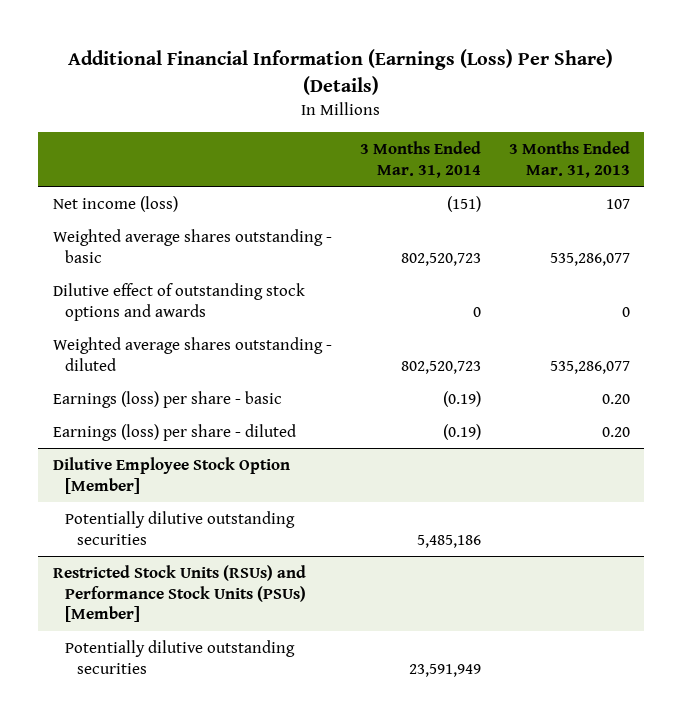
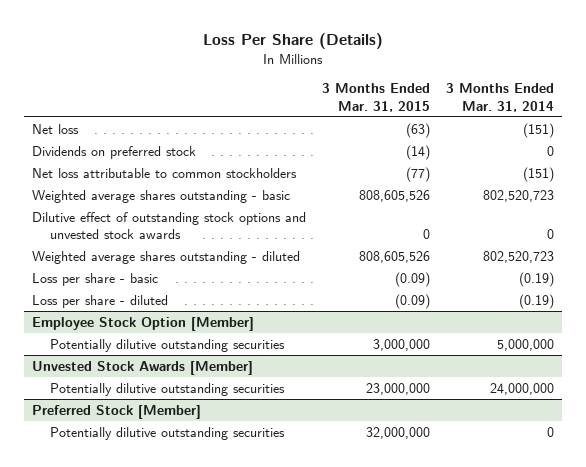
- Additional Financial Information (Earnings (Loss) Per Share) (Details)
+ Loss Per Share (Details)
- | 3 Months Ended Mar. 31, 2014 | 3 Months Ended Mar. 31, 2013
+ | 3 Months Ended Mar. 31, 2015 | 3 Months Ended Mar. 31, 2014
- Net income (loss) | (151) | 107
+ Net loss | (63) | (151)
+ Dividends on preferred stock | (14) | 0
+ Net loss attributable to common stockholders | (77) | (151)
- Dilutive effect of outstanding stock options and awards | 0 | 0
+ Dilutive effect of outstanding stock options and unvested stock awards | 0 | 0
- Earnings (loss) per share - basic | (0.19) | 0.20
- Earnings (loss) per share - diluted | (0.19) | 0.20
- Dilutive Employee Stock Option [Member]
- Potentially dilutive outstanding securities | 5,485,186 |
- Restricted Stock Units (RSUs) and Performance Stock Units (PSUs) [Member]
- Potentially dilutive outstanding securities | 23,591,949 |
+ Loss per share - basic | (0.09) | (0.19)
+ Loss per share - diluted | (0.09) | (0.19)
+ Employee Stock Option [Member]
+ Potentially dilutive outstanding securities | 3,000,000 | 5,000,000
+ Unvested Stock Awards [Member]
+ Potentially dilutive outstanding securities | 23,000,000 | 24,000,000
+ Preferred Stock [Member]
+ Potentially dilutive outstanding securities | 32,000,000 | 0

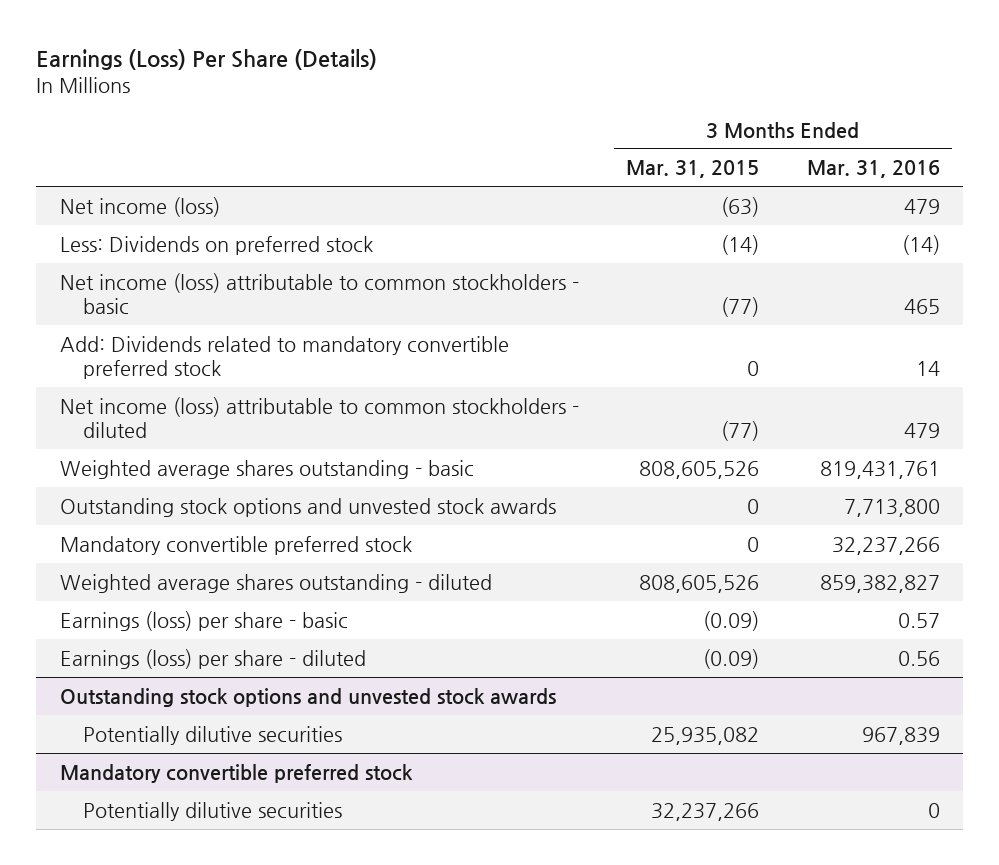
- Loss Per Share (Details)
+ Earnings (Loss) Per Share (Details)
- | 3 Months Ended Mar. 31, 2015 | 3 Months Ended Mar. 31, 2014
+ | 3 Months Ended Mar. 31, 2015 | 3 Months Ended Mar. 31, 2016
- Net loss | (63) | (151)
- Dividends on preferred stock | (14) | 0
- Net loss attributable to common stockholders | (77) | (151)
+ Net income (loss) | (63) | 479
+ Less: Dividends on preferred stock | (14) | (14)
+ Net income (loss) attributable to common stockholders - basic | (77) | 465
+ Add: Dividends related to mandatory convertible preferred stock | 0 | 14
+ Net income (loss) attributable to common stockholders - diluted | (77) | 479
- Dilutive effect of outstanding stock options and unvested stock awards | 0 | 0
+ Outstanding stock options and unvested stock awards | 0 | 7,713,800
+ Mandatory convertible preferred stock | 0 | 32,237,266
- Loss per share - basic | (0.09) | (0.19)
- Loss per share - diluted | (0.09) | (0.19)
- Employee Stock Option [Member]
- Potentially dilutive outstanding securities | 3,000,000 | 5,000,000
- Unvested Stock Awards [Member]
- Potentially dilutive outstanding securities | 23,000,000 | 24,000,000
- Preferred Stock [Member]
- Potentially dilutive outstanding securities | 32,000,000 | 0
+ Earnings (loss) per share - basic | (0.09) | 0.57
+ Earnings (loss) per share - diluted | (0.09) | 0.56
+ Outstanding stock options and unvested stock awards
+ Potentially dilutive securities | 25,935,082 | 967,839
+ Mandatory convertible preferred stock
+ Potentially dilutive securities | 32,237,266 | 0

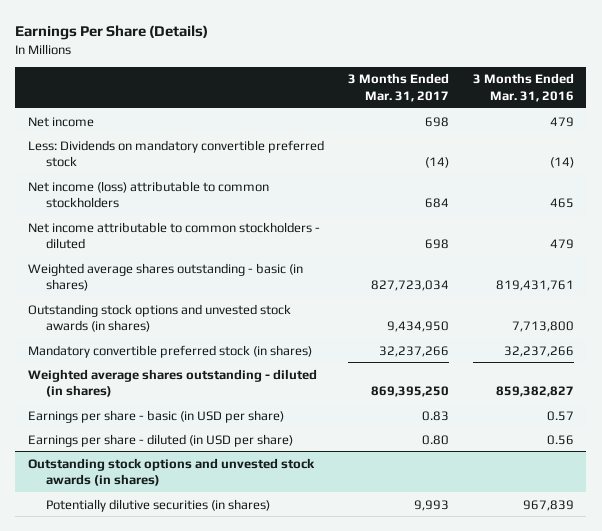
- Earnings (Loss) Per Share (Details)
+ Earnings Per Share (Details)
- | 3 Months Ended Mar. 31, 2015 | 3 Months Ended Mar. 31, 2016
+ | 3 Months Ended Mar. 31, 2017 | 3 Months Ended Mar. 31, 2016
- Net income (loss) | (63) | 479
- Less: Dividends on preferred stock | (14) | (14)
- Net income (loss) attributable to common stockholders - basic | (77) | 465
- Add: Dividends related to mandatory convertible preferred stock | 0 | 14
- Net income (loss) attributable to common stockholders - diluted | (77) | 479
- Weighted average shares outstanding - basic | 808,605,526 | 819,431,761
- Outstanding stock options and unvested stock awards | 0 | 7,713,800
- Mandatory convertible preferred stock | 0 | 32,237,266
- Weighted average shares outstanding - diluted | 808,605,526 | 859,382,827
- Earnings (loss) per share - basic | (0.09) | 0.57
- Earnings (loss) per share - diluted | (0.09) | 0.56
- Outstanding stock options and unvested stock awards
- Potentially dilutive securities | 25,935,082 | 967,839
- Mandatory convertible preferred stock
- Potentially dilutive securities | 32,237,266 | 0
+ Net income | 698 | 479
+ Less: Dividends on mandatory convertible preferred stock | (14) | (14)
+ Net income (loss) attributable to common stockholders | 684 | 465
+ Net income attributable to common stockholders - diluted | 698 | 479
+ Weighted average shares outstanding - basic (in shares) | 827,723,034 | 819,431,761
+ Outstanding stock options and unvested stock awards (in shares) | 9,434,950 | 7,713,800
+ Mandatory convertible preferred stock (in shares) | 32,237,266 | 32,237,266
+ Weighted average shares outstanding - diluted (in shares) | 869,395,250 | 859,382,827
+ Earnings per share - basic (in USD per share) | 0.83 | 0.57
+ Earnings per share - diluted (in USD per share) | 0.80 | 0.56
+ Outstanding stock options and unvested stock awards (in shares)
+ Potentially dilutive securities (in shares) | 9,993 | 967,839

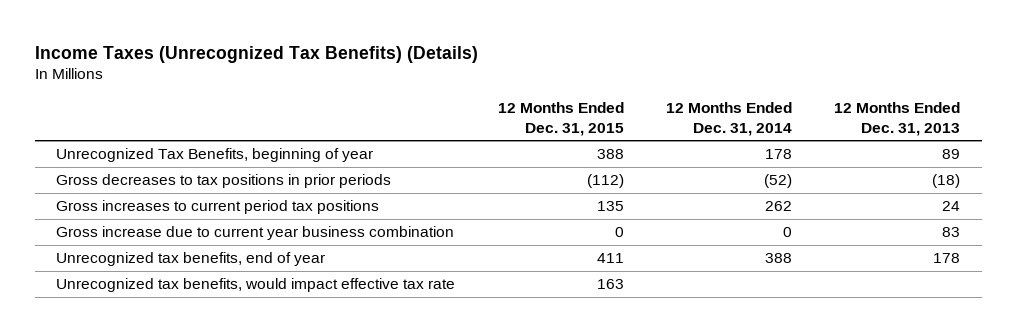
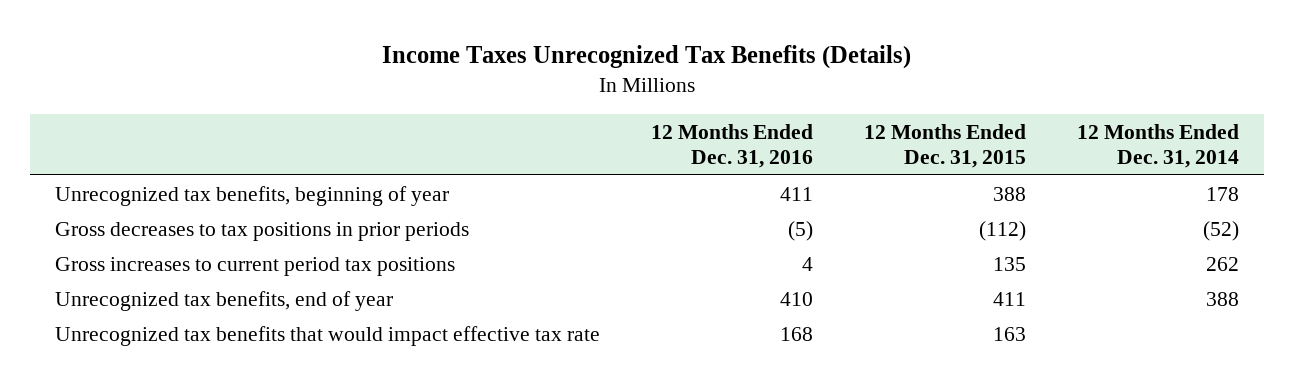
- Income Taxes (Unrecognized Tax Benefits) (Details)
+ Income Taxes Unrecognized Tax Benefits (Details)
- | 12 Months Ended Dec. 31, 2015 | 12 Months Ended Dec. 31, 2014 | 12 Months Ended Dec. 31, 2013
+ | 12 Months Ended Dec. 31, 2016 | 12 Months Ended Dec. 31, 2015 | 12 Months Ended Dec. 31, 2014
- Unrecognized Tax Benefits, beginning of year | 388 | 178 | 89
+ Unrecognized tax benefits, beginning of year | 411 | 388 | 178
- Gross increase due to current year business combination | 0 | 0 | 83
- Unrecognized tax benefits, would impact effective tax rate | 163 | |
+ Unrecognized tax benefits that would impact effective tax rate | 168 | 163 |

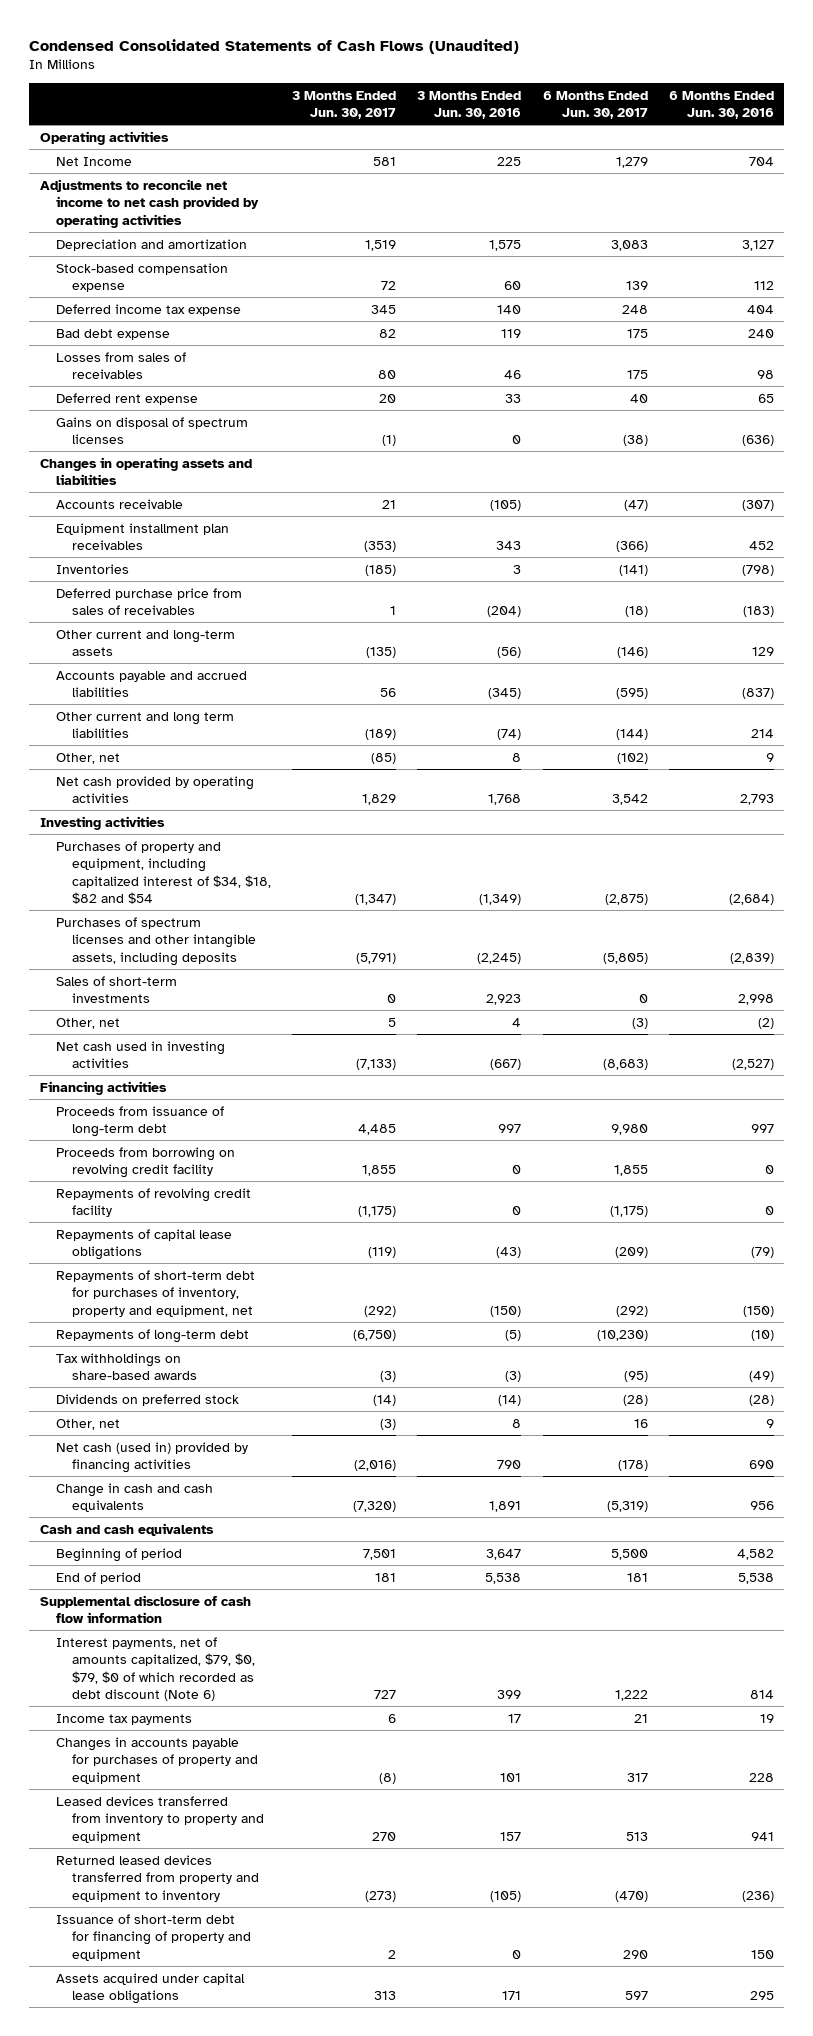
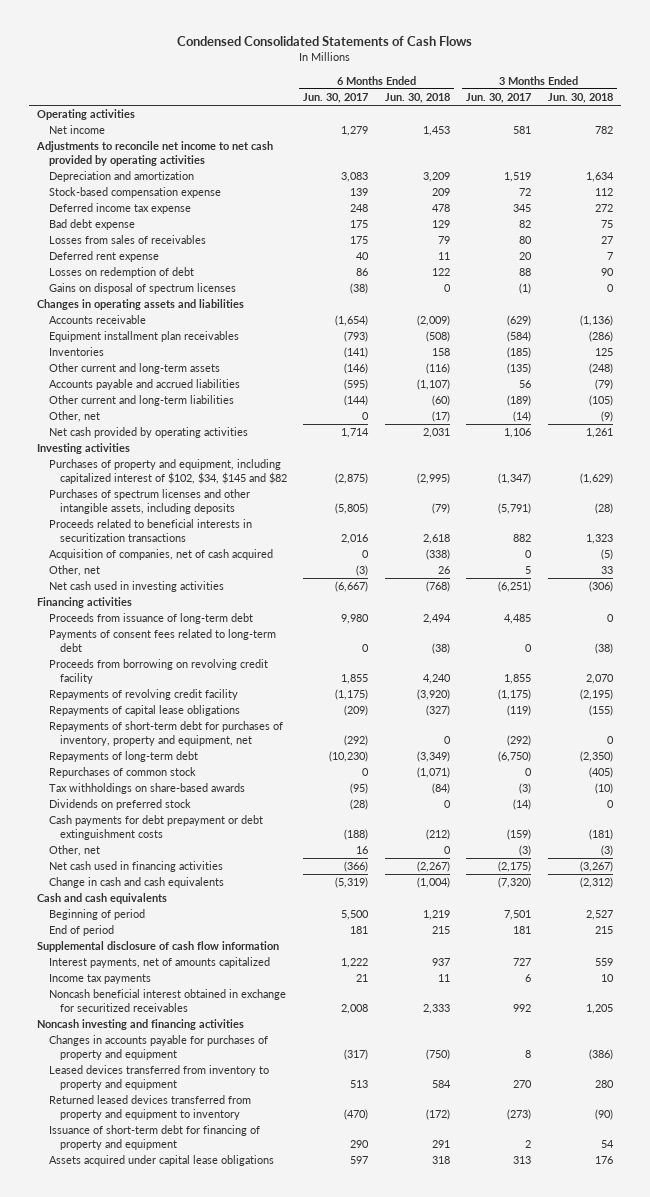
- Condensed Consolidated Statements of Cash Flows (Unaudited)
+ Condensed Consolidated Statements of Cash Flows
- | 3 Months Ended Jun. 30, 2017 | 3 Months Ended Jun. 30, 2016 | 6 Months Ended Jun. 30, 2017 | 6 Months Ended Jun. 30, 2016
+ | 6 Months Ended Jun. 30, 2017 | 6 Months Ended Jun. 30, 2018 | 3 Months Ended Jun. 30, 2017 | 3 Months Ended Jun. 30, 2018
- Net Income | 581 | 225 | 1,279 | 704
+ Net income | 1,279 | 1,453 | 581 | 782
+ Losses on redemption of debt | 86 | 122 | 88 | 90
- Accounts receivable | 21 | (105) | (47) | (307)
- Equipment installment plan receivables | (353) | 343 | (366) | 452
+ Accounts receivable | (1,654) | (2,009) | (629) | (1,136)
+ Equipment installment plan receivables | (793) | (508) | (584) | (286)
- Deferred purchase price from sales of receivables | 1 | (204) | (18) | (183)
- Other current and long term liabilities | (189) | (74) | (144) | 214
- Other, net | (85) | 8 | (102) | 9
- Net cash provided by operating activities | 1,829 | 1,768 | 3,542 | 2,793
+ Other current and long-term liabilities | (144) | (60) | (189) | (105)
+ Other, net | 0 | (17) | (14) | (9)
+ Net cash provided by operating activities | 1,714 | 2,031 | 1,106 | 1,261
- Purchases of property and equipment, including capitalized interest of $34, $18, $82 and $54 | (1,347) | (1,349) | (2,875) | (2,684)
+ Purchases of property and equipment, including capitalized interest of $102, $34, $145 and $82 | (2,875) | (2,995) | (1,347) | (1,629)
- Sales of short-term investments | 0 | 2,923 | 0 | 2,998
+ Proceeds related to beneficial interests in securitization transactions | 2,016 | 2,618 | 882 | 1,323
+ Acquisition of companies, net of cash acquired | 0 | (338) | 0 | (5)
- Net cash used in investing activities | (7,133) | (667) | (8,683) | (2,527)
+ Net cash used in investing activities | (6,667) | (768) | (6,251) | (306)
+ Payments of consent fees related to long-term debt | 0 | (38) | 0 | (38)
+ Repurchases of common stock | 0 | (1,071) | 0 | (405)
+ Cash payments for debt prepayment or debt extinguishment costs | (188) | (212) | (159) | (181)
- Net cash (used in) provided by financing activities | (2,016) | 790 | (178) | 690
+ Net cash used in financing activities | (366) | (2,267) | (2,175) | (3,267)
- Interest payments, net of amounts capitalized, $79, $0, $79, $0 of which recorded as debt discount (Note 6) | 727 | 399 | 1,222 | 814
+ Interest payments, net of amounts capitalized | 1,222 | 937 | 727 | 559
- Changes in accounts payable for purchases of property and equipment | (8) | 101 | 317 | 228
+ Noncash beneficial interest obtained in exchange for securitized receivables | 2,008 | 2,333 | 992 | 1,205
+ Noncash investing and financing activities
+ Changes in accounts payable for purchases of property and equipment | (317) | (750) | 8 | (386)

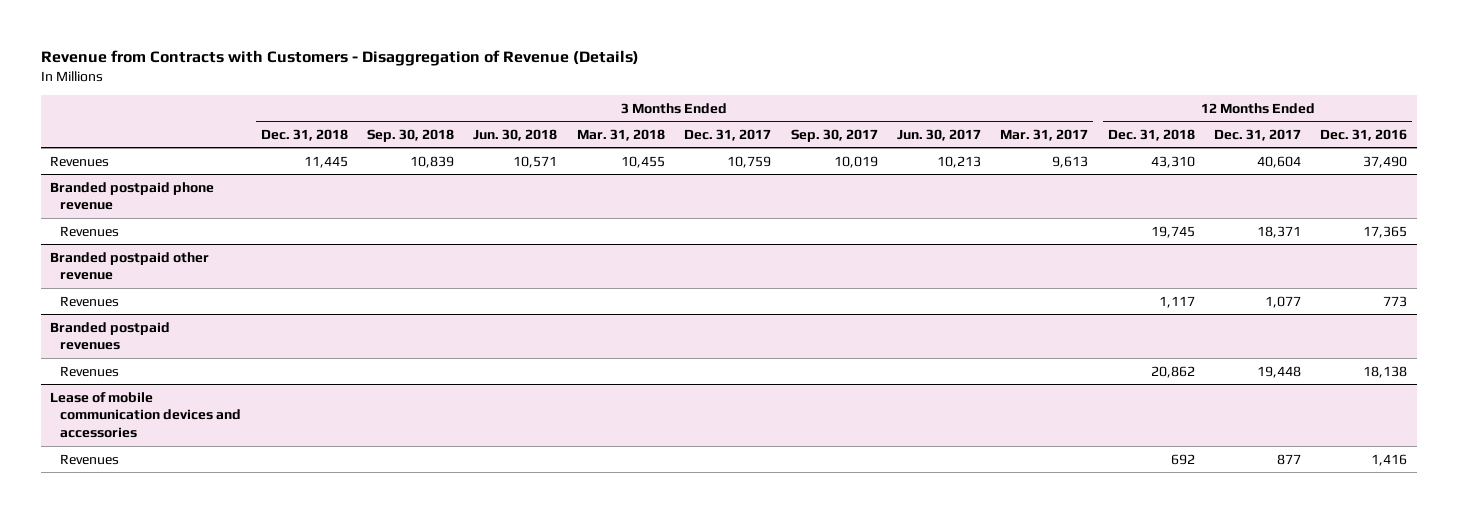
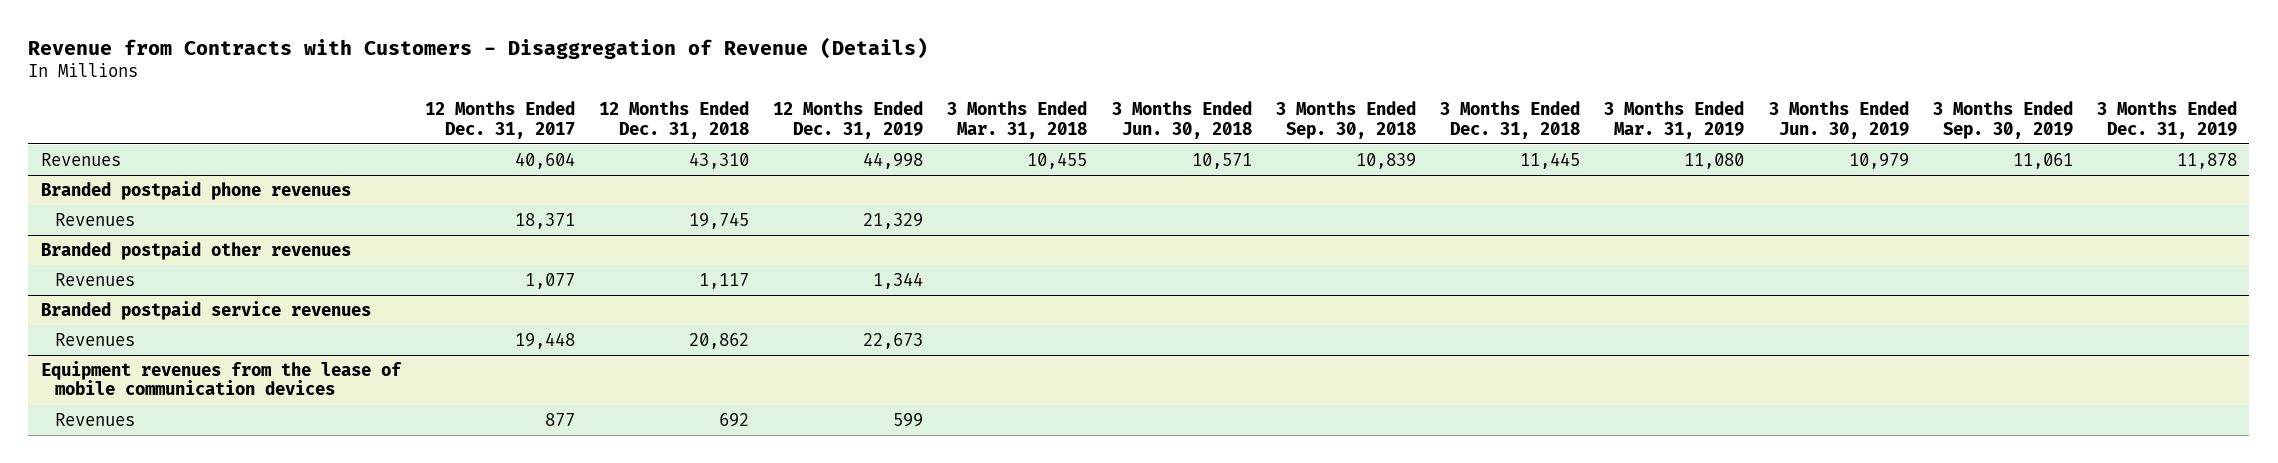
- | 3 Months Ended Dec. 31, 2018 | 3 Months Ended Sep. 30, 2018 | 3 Months Ended Jun. 30, 2018 | 3 Months Ended Mar. 31, 2018 | 3 Months Ended Dec. 31, 2017 | 3 Months Ended Sep. 30, 2017 | 3 Months Ended Jun. 30, 2017 | 3 Months Ended Mar. 31, 2017 | 12 Months Ended Dec. 31, 2018 | 12 Months Ended Dec. 31, 2017 | 12 Months Ended Dec. 31, 2016
+ | 12 Months Ended Dec. 31, 2017 | 12 Months Ended Dec. 31, 2018 | 12 Months Ended Dec. 31, 2019 | 3 Months Ended Mar. 31, 2018 | 3 Months Ended Jun. 30, 2018 | 3 Months Ended Sep. 30, 2018 | 3 Months Ended Dec. 31, 2018 | 3 Months Ended Mar. 31, 2019 | 3 Months Ended Jun. 30, 2019 | 3 Months Ended Sep. 30, 2019 | 3 Months Ended Dec. 31, 2019
- Branded postpaid phone revenue
+ Branded postpaid phone revenues
- Branded postpaid other revenue
+ Branded postpaid other revenues
- Branded postpaid revenues
+ Branded postpaid service revenues
- Lease of mobile communication devices and accessories
+ Equipment revenues from the lease of mobile communication devices

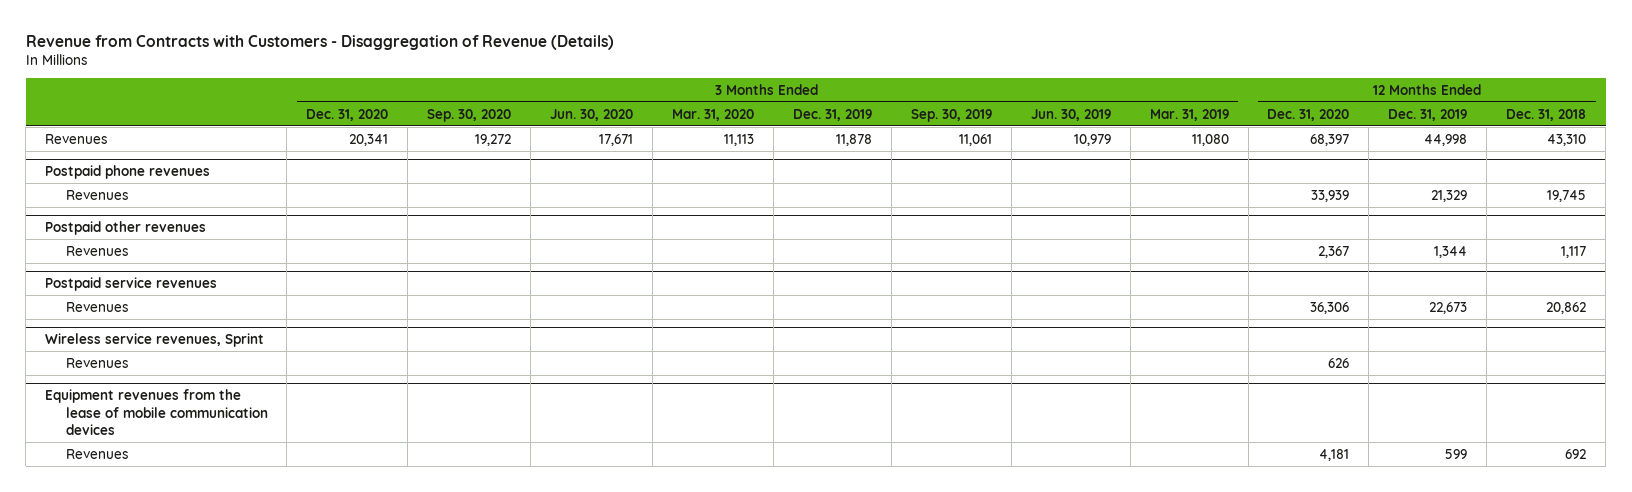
- | 12 Months Ended Dec. 31, 2017 | 12 Months Ended Dec. 31, 2018 | 12 Months Ended Dec. 31, 2019 | 3 Months Ended Mar. 31, 2018 | 3 Months Ended Jun. 30, 2018 | 3 Months Ended Sep. 30, 2018 | 3 Months Ended Dec. 31, 2018 | 3 Months Ended Mar. 31, 2019 | 3 Months Ended Jun. 30, 2019 | 3 Months Ended Sep. 30, 2019 | 3 Months Ended Dec. 31, 2019
+ | 3 Months Ended Dec. 31, 2020 | 3 Months Ended Sep. 30, 2020 | 3 Months Ended Jun. 30, 2020 | 3 Months Ended Mar. 31, 2020 | 3 Months Ended Dec. 31, 2019 | 3 Months Ended Sep. 30, 2019 | 3 Months Ended Jun. 30, 2019 | 3 Months Ended Mar. 31, 2019 | 12 Months Ended Dec. 31, 2020 | 12 Months Ended Dec. 31, 2019 | 12 Months Ended Dec. 31, 2018
- Branded postpaid phone revenues
+ Postpaid phone revenues
- Branded postpaid other revenues
+ Postpaid other revenues
- Branded postpaid service revenues
+ Postpaid service revenues
+ Wireless service revenues, Sprint
+ Revenues | | | | | | | | | 626 | |

